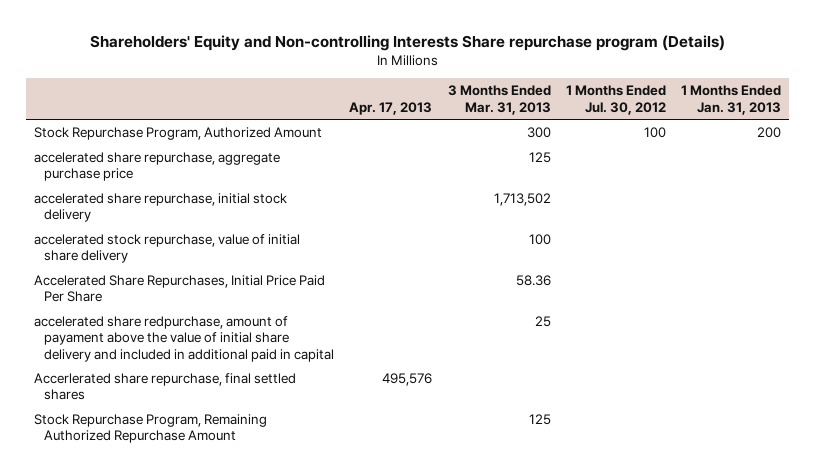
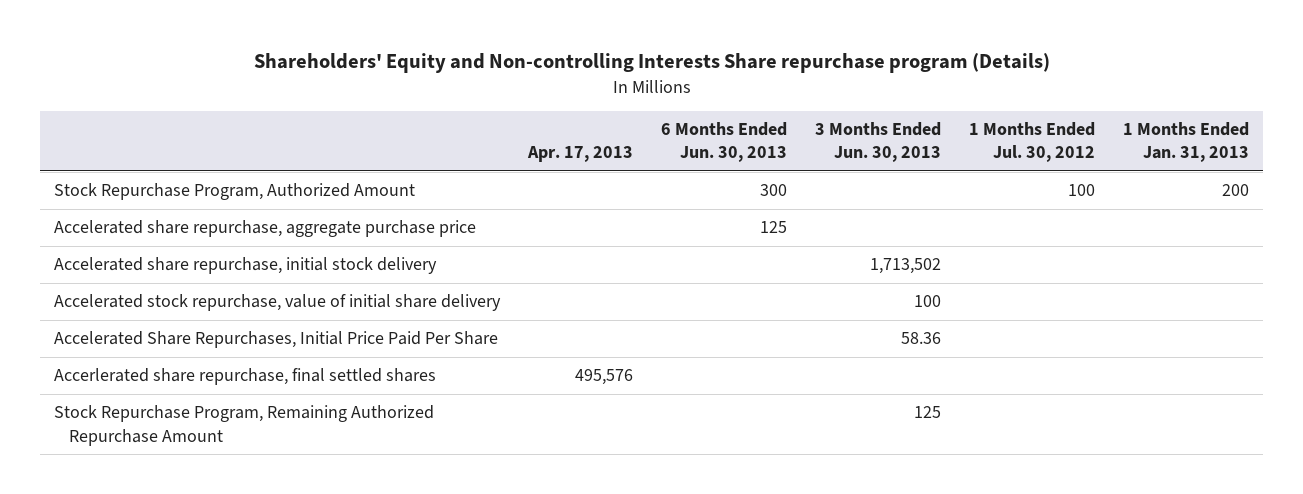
- | Apr. 17, 2013 | 3 Months Ended Mar. 31, 2013 | 1 Months Ended Jul. 30, 2012 | 1 Months Ended Jan. 31, 2013
+ | Apr. 17, 2013 | 6 Months Ended Jun. 30, 2013 | 3 Months Ended Jun. 30, 2013 | 1 Months Ended Jul. 30, 2012 | 1 Months Ended Jan. 31, 2013
- accelerated share repurchase, aggregate purchase price | | 125 | |
- accelerated share repurchase, initial stock delivery | | 1,713,502 | |
- accelerated stock repurchase, value of initial share delivery | | 100 | |
+ Accelerated share repurchase, aggregate purchase price | | 125 | | |
+ Accelerated share repurchase, initial stock delivery | | | 1,713,502 | |
+ Accelerated stock repurchase, value of initial share delivery | | | 100 | |
- accelerated share redpurchase, amount of payament above the value of initial share delivery and included in additional paid in capital | | 25 | |

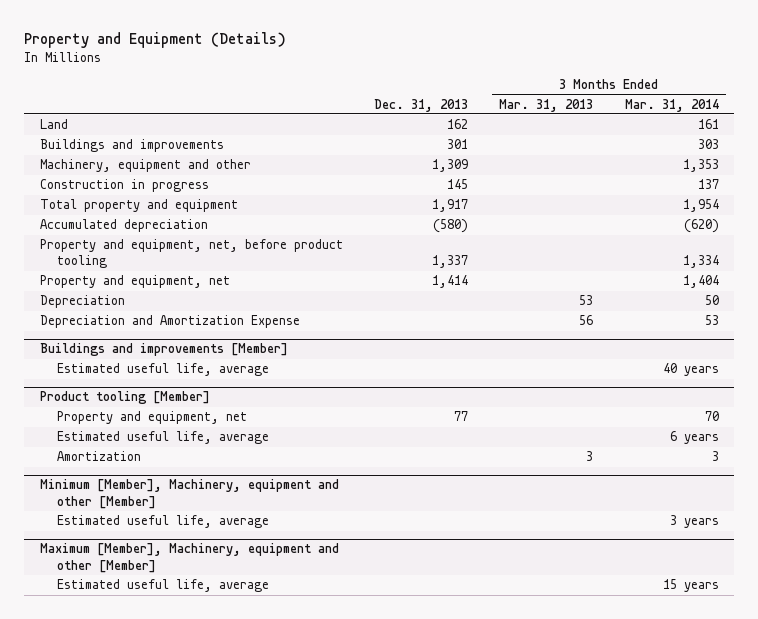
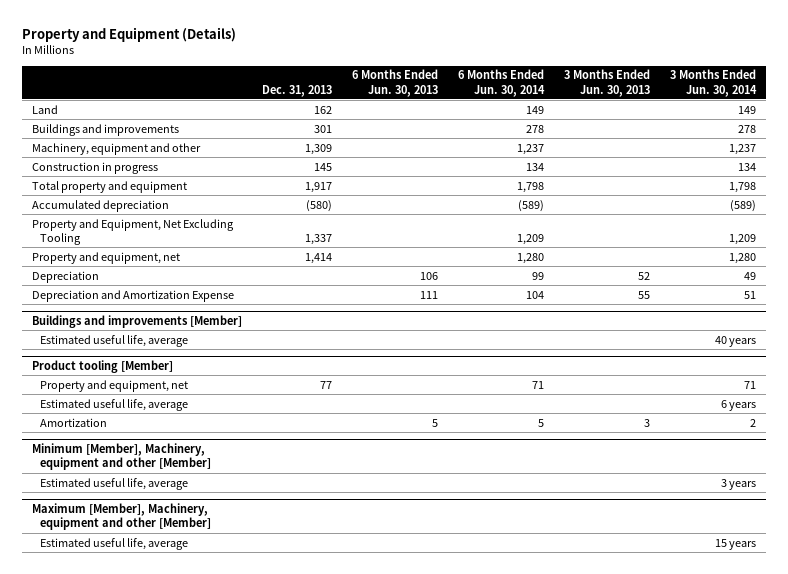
- | Dec. 31, 2013 | 3 Months Ended Mar. 31, 2013 | 3 Months Ended Mar. 31, 2014
+ | Dec. 31, 2013 | 6 Months Ended Jun. 30, 2013 | 6 Months Ended Jun. 30, 2014 | 3 Months Ended Jun. 30, 2013 | 3 Months Ended Jun. 30, 2014
- Property and equipment, net, before product tooling | 1,337 | | 1,334
+ Property and Equipment, Net Excluding Tooling | 1,337 | | 1,209 | | 1,209

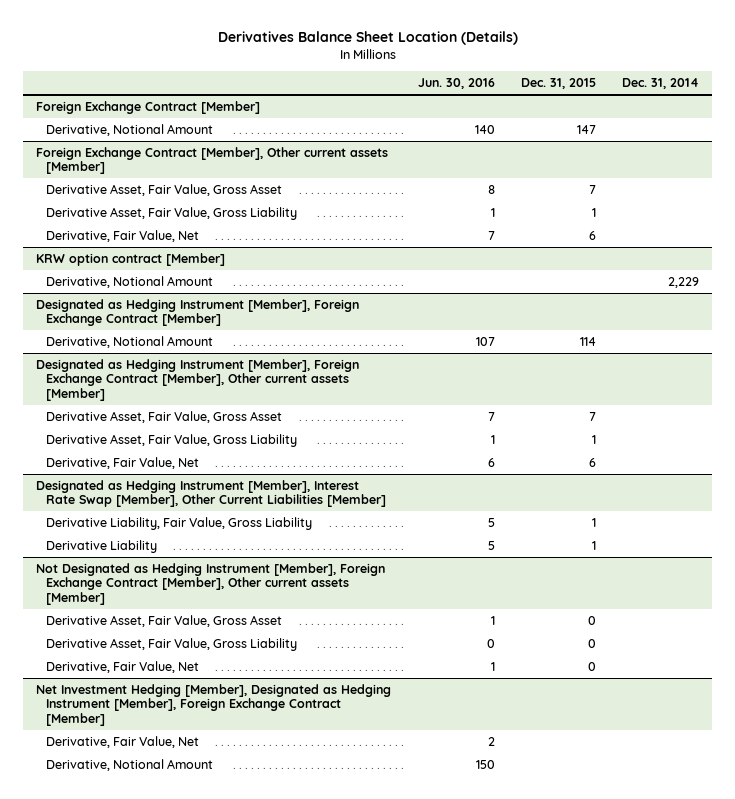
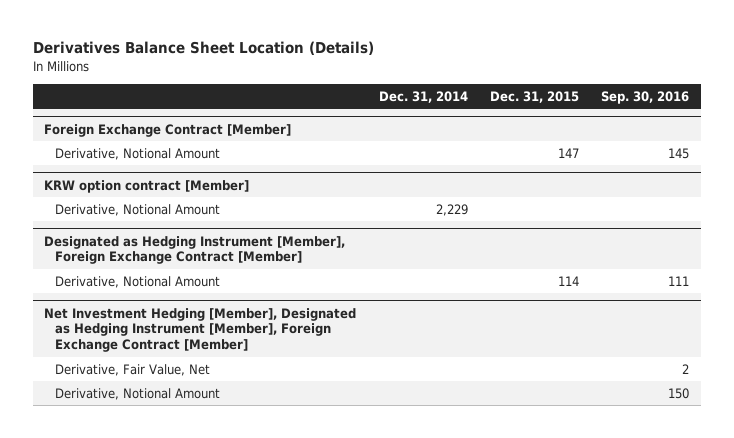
- | Jun. 30, 2016 | Dec. 31, 2015 | Dec. 31, 2014
+ | Dec. 31, 2014 | Dec. 31, 2015 | Sep. 30, 2016
- Foreign Exchange Contract [Member], Other current assets [Member]
- Derivative Asset, Fair Value, Gross Asset | 8 | 7 |
- Derivative Asset, Fair Value, Gross Liability | 1 | 1 |
- Derivative, Fair Value, Net | 7 | 6 |
- Designated as Hedging Instrument [Member], Foreign Exchange Contract [Member], Other current assets [Member]
- Derivative Asset, Fair Value, Gross Asset | 7 | 7 |
- Derivative Asset, Fair Value, Gross Liability | 1 | 1 |
- Derivative, Fair Value, Net | 6 | 6 |
- Designated as Hedging Instrument [Member], Interest Rate Swap [Member], Other Current Liabilities [Member]
- Derivative Liability, Fair Value, Gross Liability | 5 | 1 |
- Derivative Liability | 5 | 1 |
- Not Designated as Hedging Instrument [Member], Foreign Exchange Contract [Member], Other current assets [Member]
- Derivative Asset, Fair Value, Gross Asset | 1 | 0 |
- Derivative Asset, Fair Value, Gross Liability | 0 | 0 |
- Derivative, Fair Value, Net | 1 | 0 |

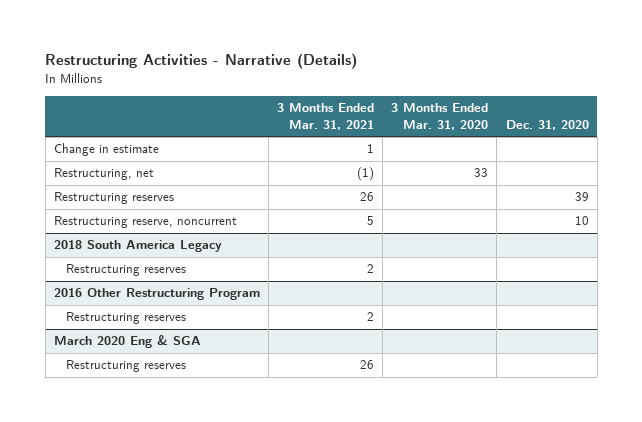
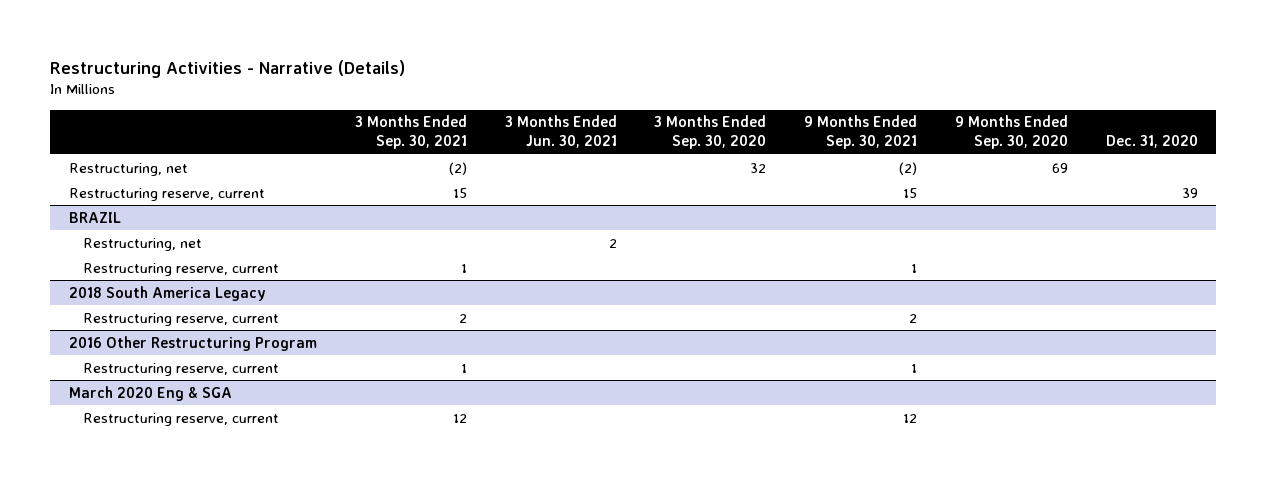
- | 3 Months Ended Mar. 31, 2021 | 3 Months Ended Mar. 31, 2020 | Dec. 31, 2020
+ | 3 Months Ended Sep. 30, 2021 | 3 Months Ended Jun. 30, 2021 | 3 Months Ended Sep. 30, 2020 | 9 Months Ended Sep. 30, 2021 | 9 Months Ended Sep. 30, 2020 | Dec. 31, 2020
- Change in estimate | 1 | |
- Restructuring reserves | 26 | | 39
- Restructuring reserve, noncurrent | 5 | | 10
+ Restructuring reserve, current | 15 | | | 15 | | 39
+ BRAZIL
+ Restructuring, net | | 2 | | | |
+ Restructuring reserve, current | 1 | | | 1 | |
@ 2018 South America Legacy
- Restructuring reserves | 2 | |
+ Restructuring reserve, current | 2 | | | 2 | |
@ 2016 Other Restructuring Program
- Restructuring reserves | 2 | |
+ Restructuring reserve, current | 1 | | | 1 | |
@ March 2020 Eng & SGA
- Restructuring reserves | 26 | |
+ Restructuring reserve, current | 12 | | | 12 | |

